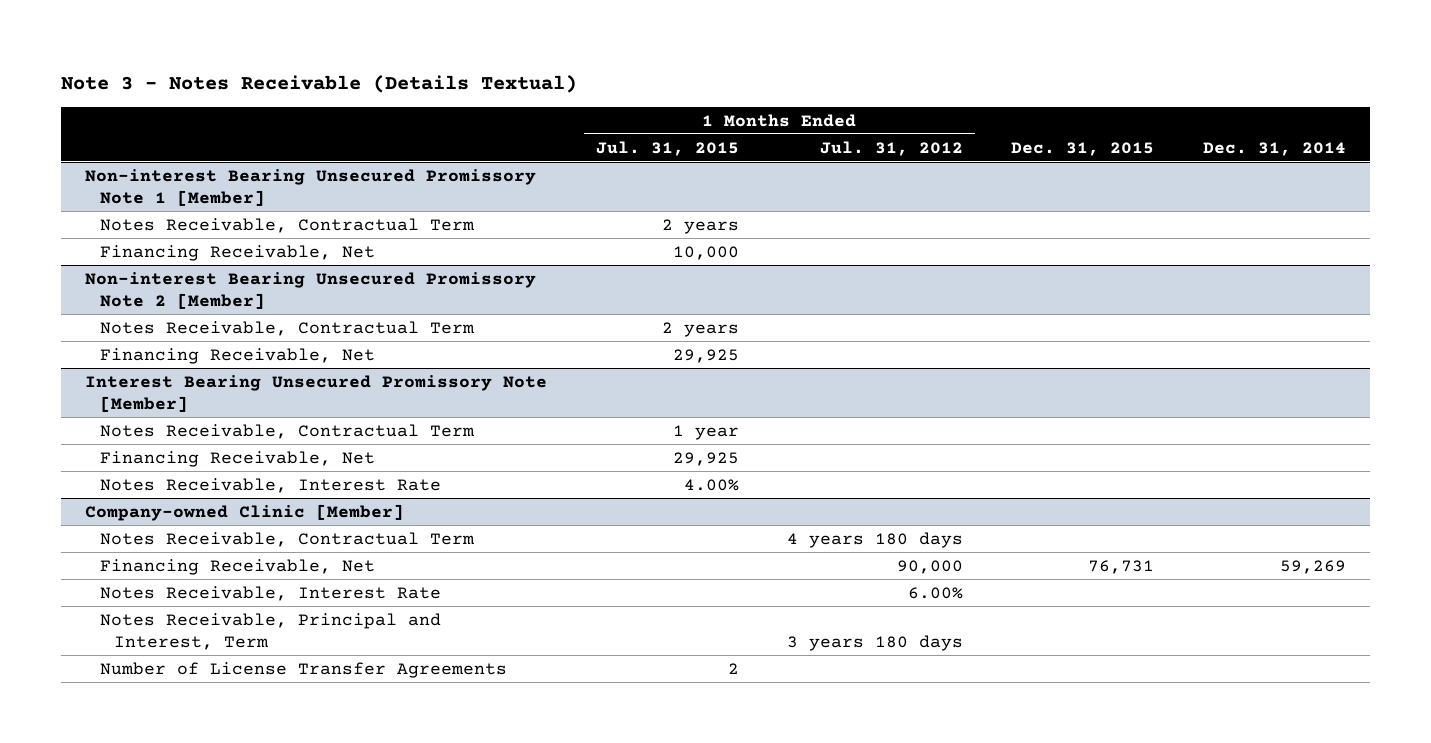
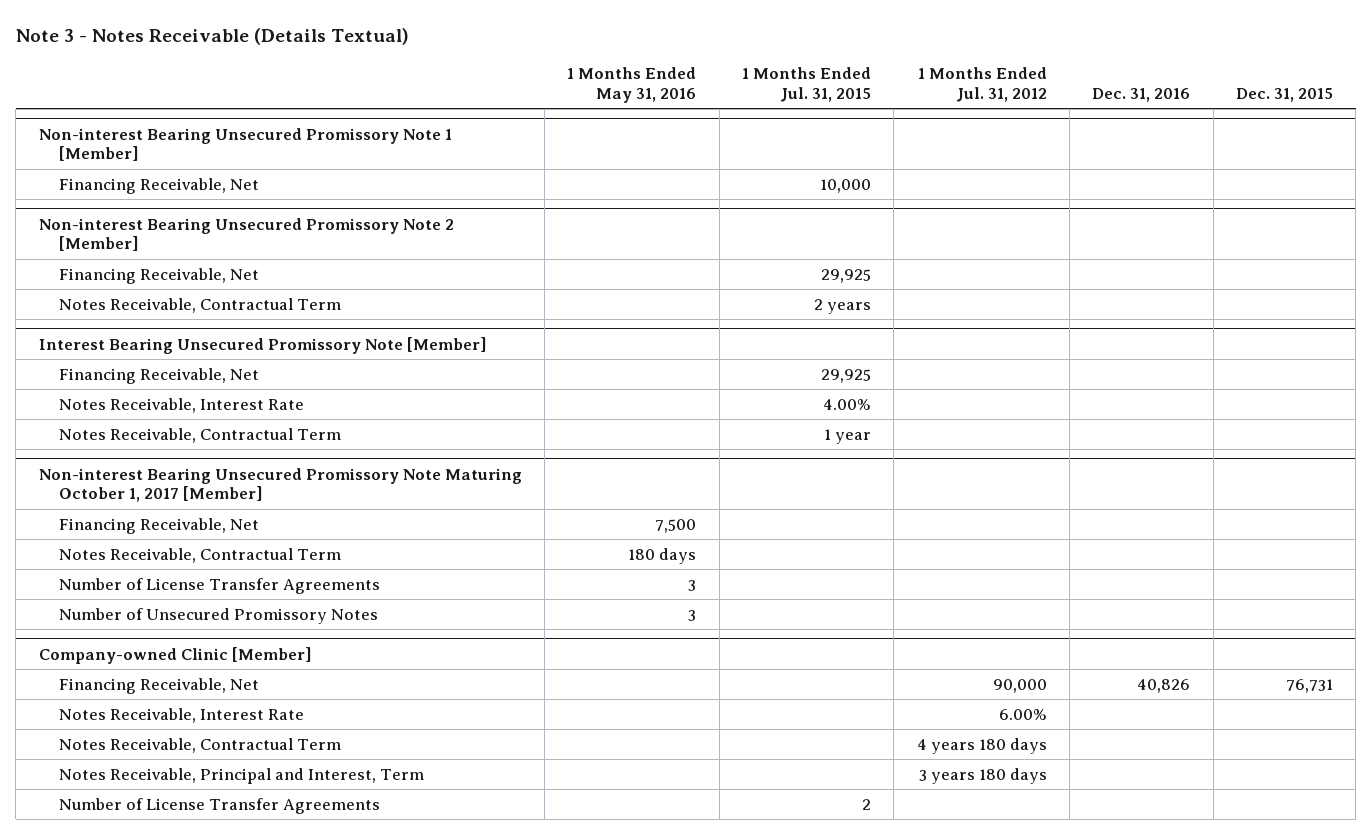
- | 1 Months Ended Jul. 31, 2015 | 1 Months Ended Jul. 31, 2012 | Dec. 31, 2015 | Dec. 31, 2014
+ | 1 Months Ended May 31, 2016 | 1 Months Ended Jul. 31, 2015 | 1 Months Ended Jul. 31, 2012 | Dec. 31, 2016 | Dec. 31, 2015
@ Non-interest Bearing Unsecured Promissory Note 1 [Member]
- Notes Receivable, Contractual Term | 2 years | | |
@ Non-interest Bearing Unsecured Promissory Note 2 [Member]
moved down: Notes Receivable, Contractual Term | | 2 years | | |
@ Interest Bearing Unsecured Promissory Note [Member]
moved down: Notes Receivable, Contractual Term | | 1 year | | |
+ Non-interest Bearing Unsecured Promissory Note Maturing October 1, 2017 [Member]
+ Financing Receivable, Net | 7,500 | | | |
+ Notes Receivable, Contractual Term | 180 days | | | |
+ Number of License Transfer Agreements | 3 | | | |
+ Number of Unsecured Promissory Notes | 3 | | | |
@ Company-owned Clinic [Member]
moved down: Notes Receivable, Contractual Term | | | 4 years 180 days | |

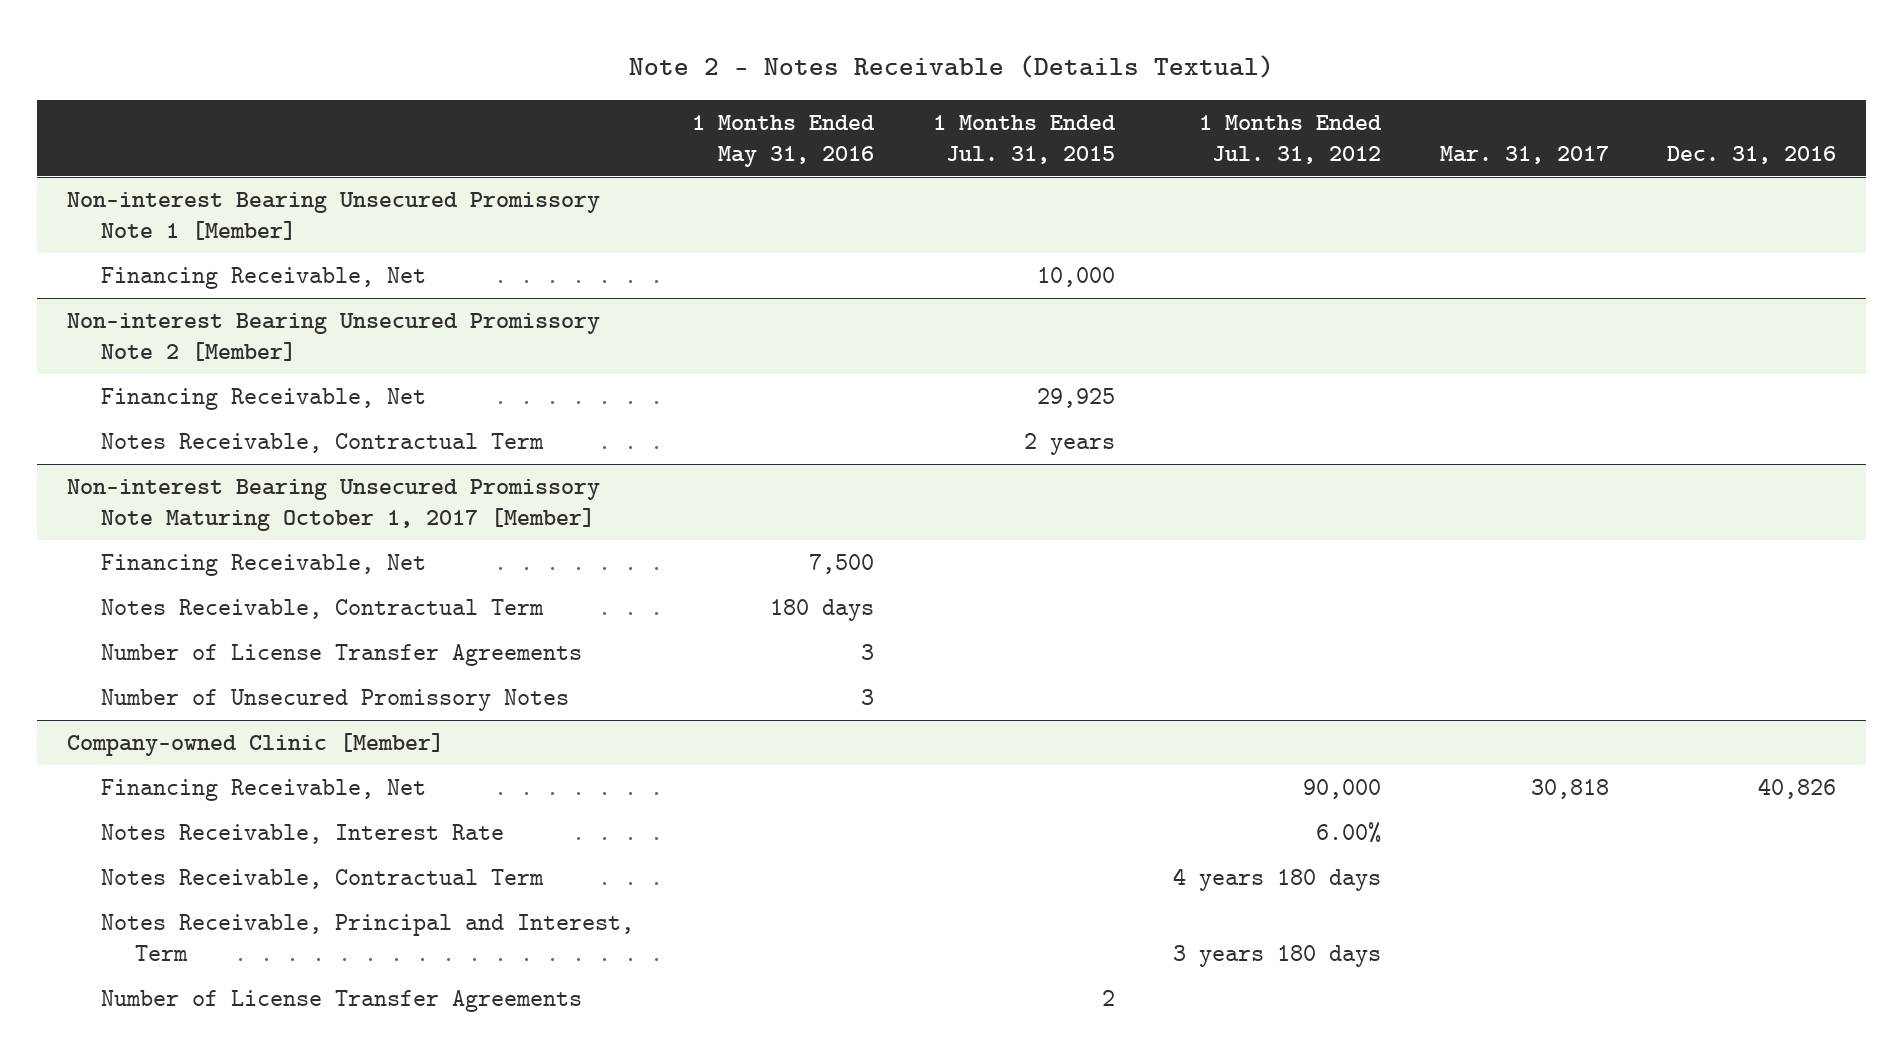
- Note 3 - Notes Receivable (Details Textual)
+ Note 2 - Notes Receivable (Details Textual)
- | 1 Months Ended May 31, 2016 | 1 Months Ended Jul. 31, 2015 | 1 Months Ended Jul. 31, 2012 | Dec. 31, 2016 | Dec. 31, 2015
+ | 1 Months Ended May 31, 2016 | 1 Months Ended Jul. 31, 2015 | 1 Months Ended Jul. 31, 2012 | Mar. 31, 2017 | Dec. 31, 2016
- Interest Bearing Unsecured Promissory Note [Member]
- Financing Receivable, Net | | 29,925 | | |
- Notes Receivable, Interest Rate | | 4.00% | | |
- Notes Receivable, Contractual Term | | 1 year | | |

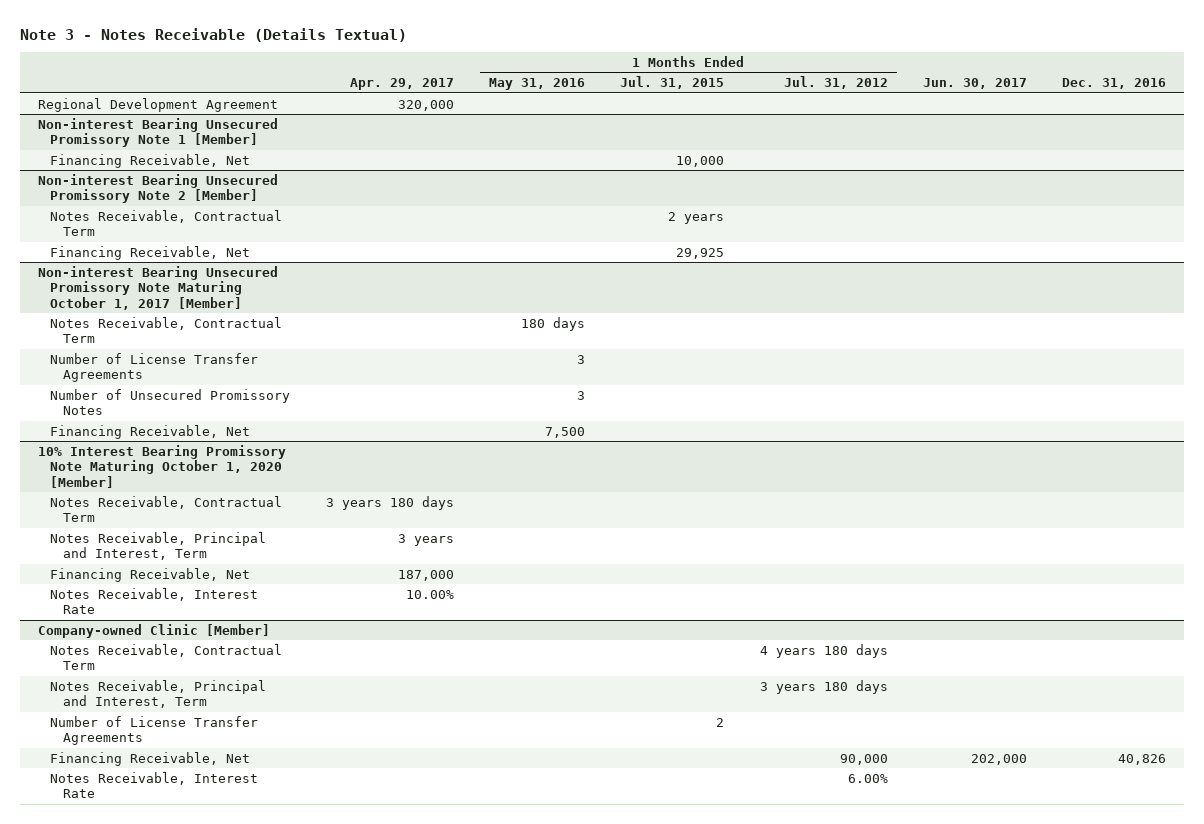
- Note 2 - Notes Receivable (Details Textual)
+ Note 3 - Notes Receivable (Details Textual)
- | 1 Months Ended May 31, 2016 | 1 Months Ended Jul. 31, 2015 | 1 Months Ended Jul. 31, 2012 | Mar. 31, 2017 | Dec. 31, 2016
+ | Apr. 29, 2017 | 1 Months Ended May 31, 2016 | 1 Months Ended Jul. 31, 2015 | 1 Months Ended Jul. 31, 2012 | Jun. 30, 2017 | Dec. 31, 2016
+ Regional Development Agreement | 320,000 | | | | |
@ Non-interest Bearing Unsecured Promissory Note 2 [Member]
moved down: Financing Receivable, Net | | | 29,925 | | |
@ Non-interest Bearing Unsecured Promissory Note Maturing October 1, 2017 [Member]
moved down: Financing Receivable, Net | | 7,500 | | | |
+ 10% Interest Bearing Promissory Note Maturing October 1, 2020 [Member]
+ Notes Receivable, Contractual Term | 3 years 180 days | | | | |
+ Notes Receivable, Principal and Interest, Term | 3 years | | | | |
+ Financing Receivable, Net | 187,000 | | | | |
+ Notes Receivable, Interest Rate | 10.00% | | | | |
@ Company-owned Clinic [Member]
moved down: Financing Receivable, Net | | | | 90,000 | 202,000 | 40,826
moved down: Notes Receivable, Interest Rate | | | | 6.00% | |

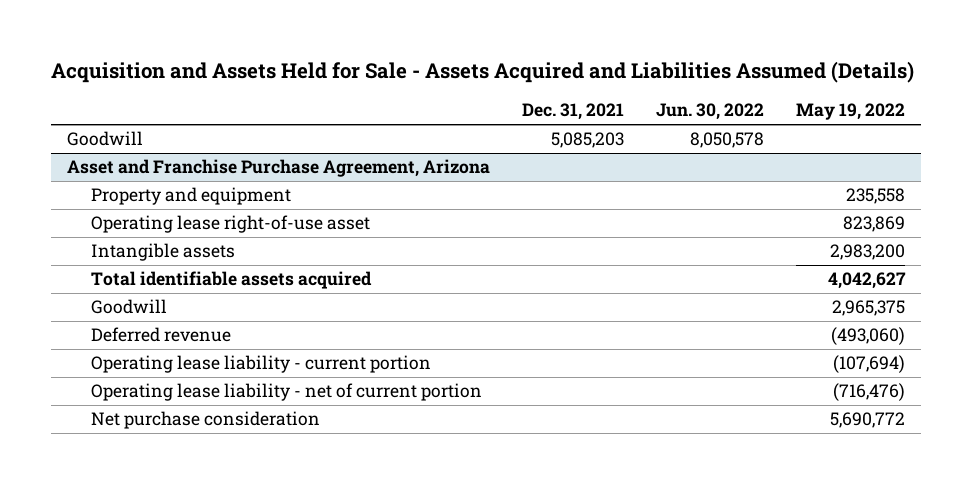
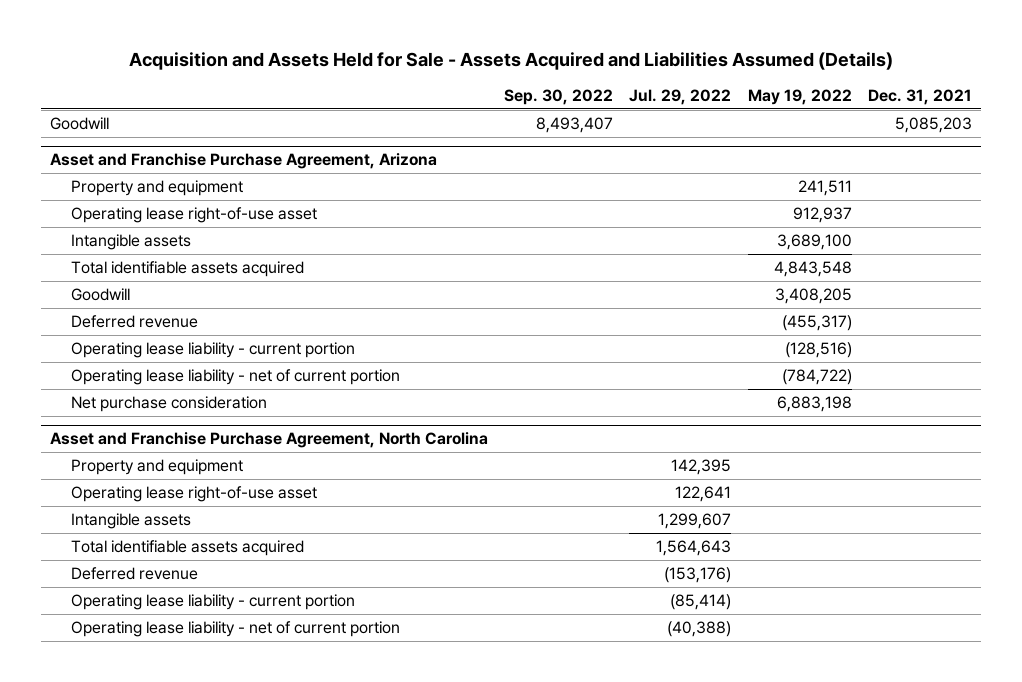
- | Dec. 31, 2021 | Jun. 30, 2022 | May 19, 2022
+ | Sep. 30, 2022 | Jul. 29, 2022 | May 19, 2022 | Dec. 31, 2021
@ Asset and Franchise Purchase Agreement, Arizona
- Property and equipment | | | 235,558
- Operating lease right-of-use asset | | | 823,869
- Intangible assets | | | 2,983,200
- Total identifiable assets acquired | | | 4,042,627
- Goodwill | | | 2,965,375
- Deferred revenue | | | (493,060)
- Operating lease liability - current portion | | | (107,694)
- Operating lease liability - net of current portion | | | (716,476)
- Net purchase consideration | | | 5,690,772
+ Property and equipment | | | 241,511 |
+ Operating lease right-of-use asset | | | 912,937 |
+ Intangible assets | | | 3,689,100 |
+ Total identifiable assets acquired | | | 4,843,548 |
+ Goodwill | | | 3,408,205 |
+ Deferred revenue | | | (455,317) |
+ Operating lease liability - current portion | | | (128,516) |
+ Operating lease liability - net of current portion | | | (784,722) |
+ Net purchase consideration | | | 6,883,198 |
+ Asset and Franchise Purchase Agreement, North Carolina
+ Property and equipment | | 142,395 | |
+ Operating lease right-of-use asset | | 122,641 | |
+ Intangible assets | | 1,299,607 | |
+ Total identifiable assets acquired | | 1,564,643 | |
+ Deferred revenue | | (153,176) | |
+ Operating lease liability - current portion | | (85,414) | |
+ Operating lease liability - net of current portion | | (40,388) | |

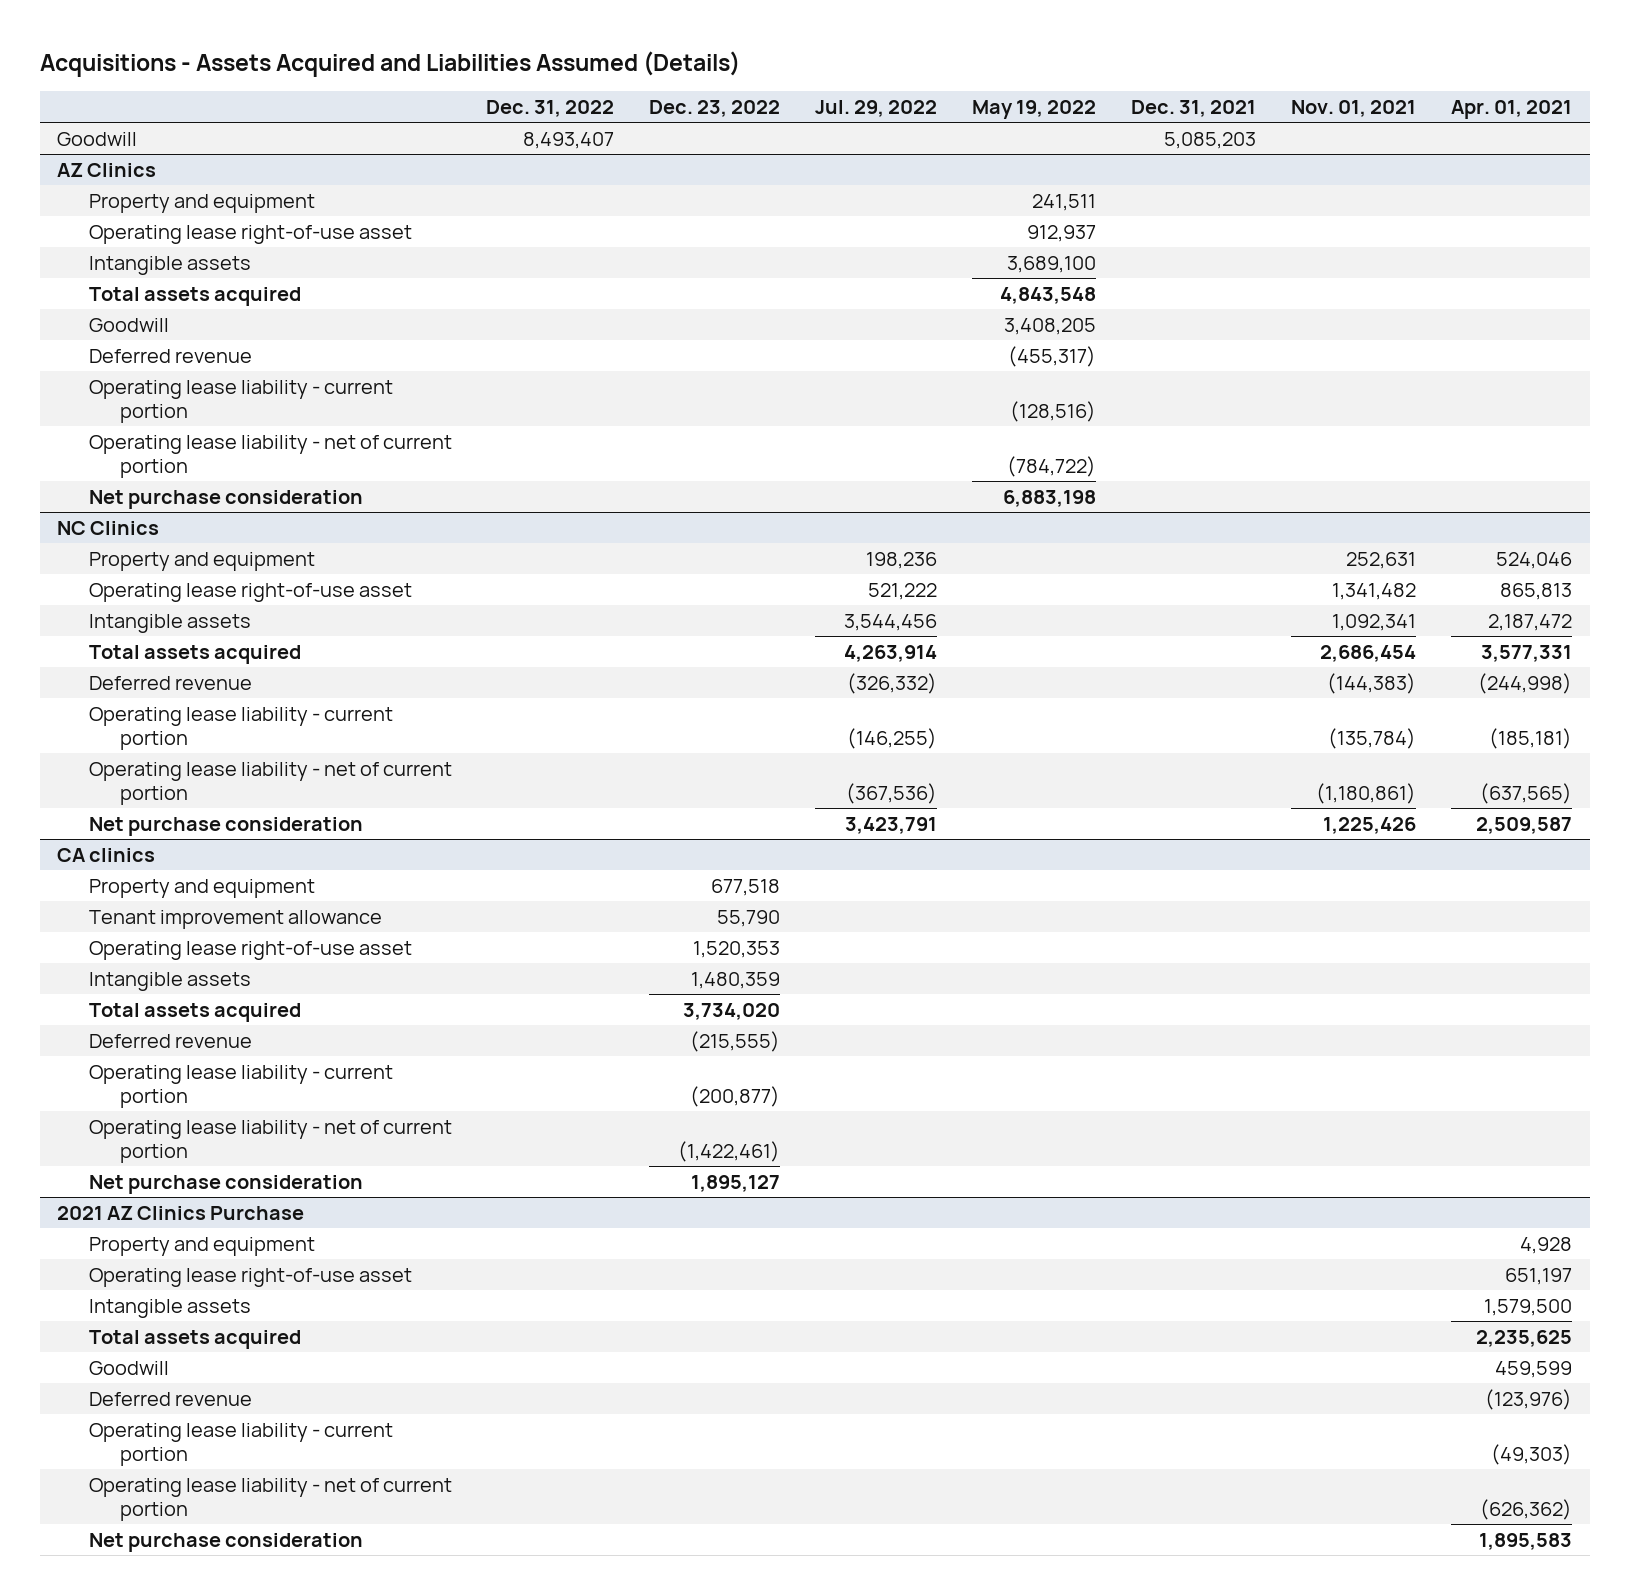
- Acquisition and Assets Held for Sale - Assets Acquired and Liabilities Assumed (Details)
+ Acquisitions - Assets Acquired and Liabilities Assumed (Details)
- | Sep. 30, 2022 | Jul. 29, 2022 | May 19, 2022 | Dec. 31, 2021
+ | Dec. 31, 2022 | Dec. 23, 2022 | Jul. 29, 2022 | May 19, 2022 | Dec. 31, 2021 | Nov. 01, 2021 | Apr. 01, 2021
- Asset and Franchise Purchase Agreement, Arizona
+ AZ Clinics
- Total identifiable assets acquired | | | 4,843,548 |
+ Total assets acquired | | | | 4,843,548 | | |
- Asset and Franchise Purchase Agreement, North Carolina
- Property and equipment | | 142,395 | |
- Operating lease right-of-use asset | | 122,641 | |
- Intangible assets | | 1,299,607 | |
- Total identifiable assets acquired | | 1,564,643 | |
- Deferred revenue | | (153,176) | |
- Operating lease liability - current portion | | (85,414) | |
- Operating lease liability - net of current portion | | (40,388) | |
+ NC Clinics
+ Property and equipment | | | 198,236 | | | 252,631 | 524,046
+ Operating lease right-of-use asset | | | 521,222 | | | 1,341,482 | 865,813
+ Intangible assets | | | 3,544,456 | | | 1,092,341 | 2,187,472
+ Total assets acquired | | | 4,263,914 | | | 2,686,454 | 3,577,331
+ Deferred revenue | | | (326,332) | | | (144,383) | (244,998)
+ Operating lease liability - current portion | | | (146,255) | | | (135,784) | (185,181)
+ Operating lease liability - net of current portion | | | (367,536) | | | (1,180,861) | (637,565)
+ Net purchase consideration | | | 3,423,791 | | | 1,225,426 | 2,509,587
+ CA clinics
+ Property and equipment | | 677,518 | | | | |
+ Tenant improvement allowance | | 55,790 | | | | |
+ Operating lease right-of-use asset | | 1,520,353 | | | | |
+ Intangible assets | | 1,480,359 | | | | |
+ Total assets acquired | | 3,734,020 | | | | |
+ Deferred revenue | | (215,555) | | | | |
+ Operating lease liability - current portion | | (200,877) | | | | |
+ Operating lease liability - net of current portion | | (1,422,461) | | | | |
+ Net purchase consideration | | 1,895,127 | | | | |
+ 2021 AZ Clinics Purchase
+ Property and equipment | | | | | | | 4,928
+ Operating lease right-of-use asset | | | | | | | 651,197
+ Intangible assets | | | | | | | 1,579,500
+ Total assets acquired | | | | | | | 2,235,625
+ Goodwill | | | | | | | 459,599
+ Deferred revenue | | | | | | | (123,976)
+ Operating lease liability - current portion | | | | | | | (49,303)
+ Operating lease liability - net of current portion | | | | | | | (626,362)
+ Net purchase consideration | | | | | | | 1,895,583

